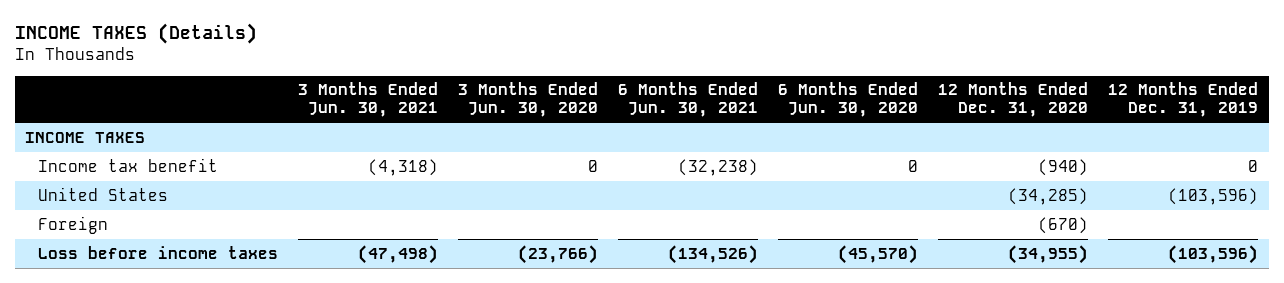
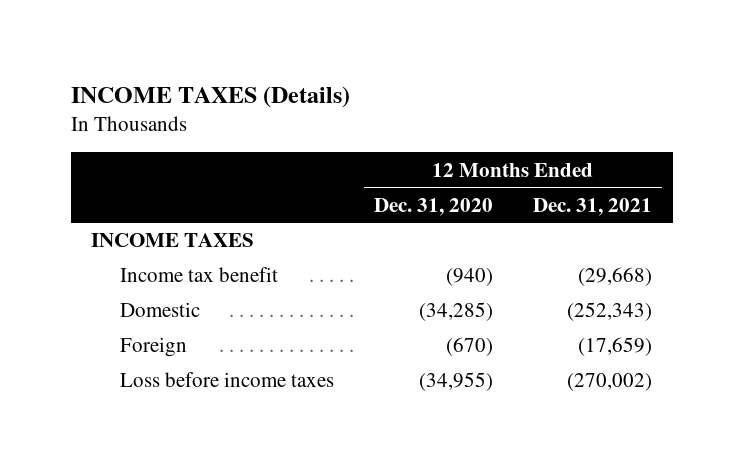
- | 3 Months Ended Jun. 30, 2021 | 3 Months Ended Jun. 30, 2020 | 6 Months Ended Jun. 30, 2021 | 6 Months Ended Jun. 30, 2020 | 12 Months Ended Dec. 31, 2020 | 12 Months Ended Dec. 31, 2019
+ | 12 Months Ended Dec. 31, 2020 | 12 Months Ended Dec. 31, 2021
- United States | | | | | (34,285) | (103,596)
+ Domestic | (34,285) | (252,343)

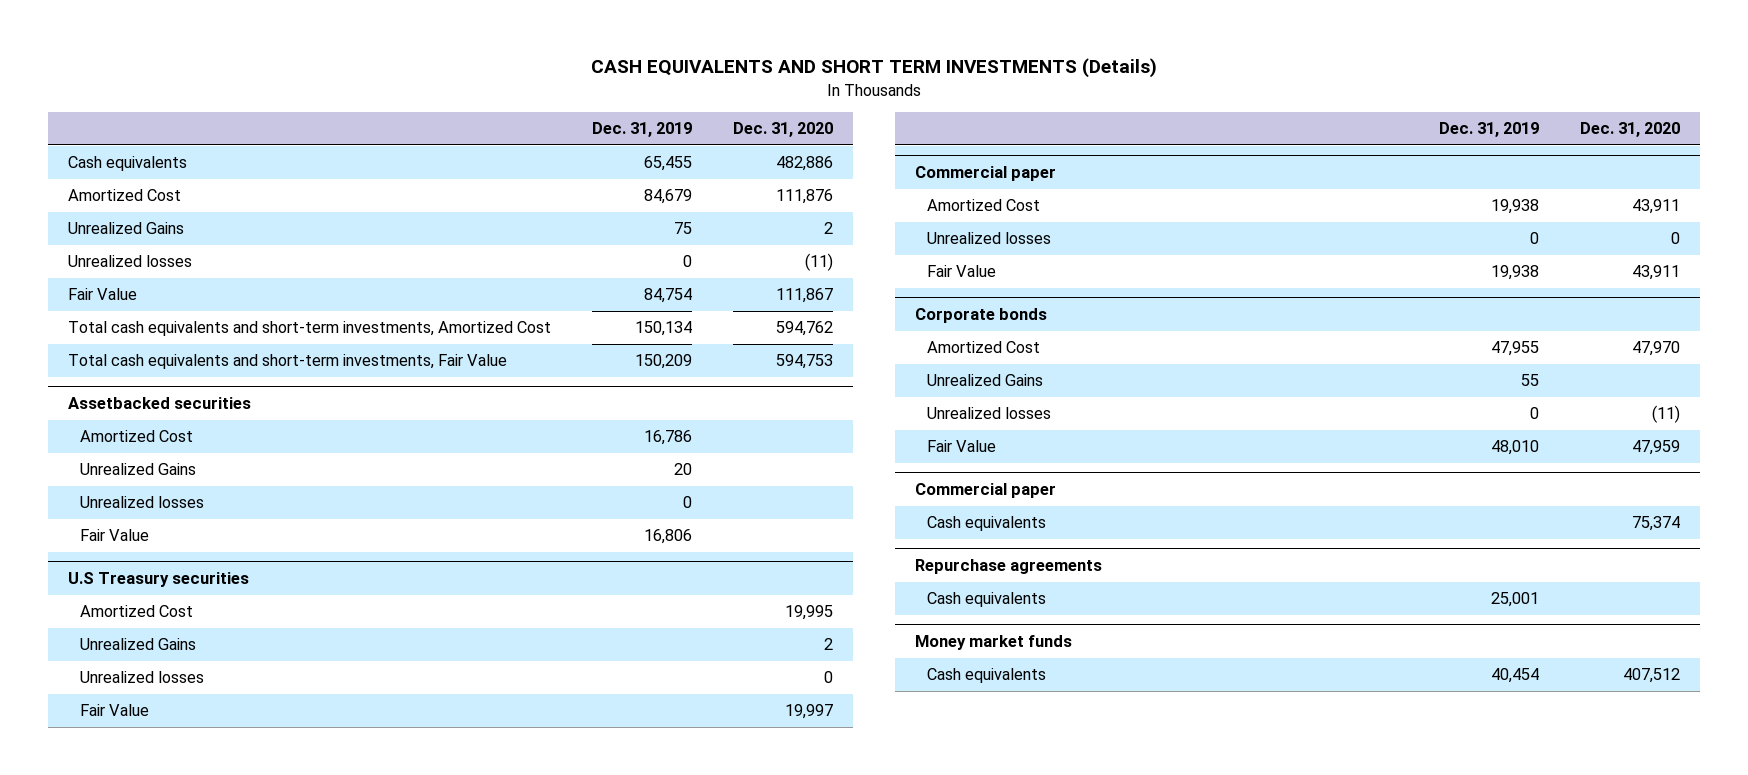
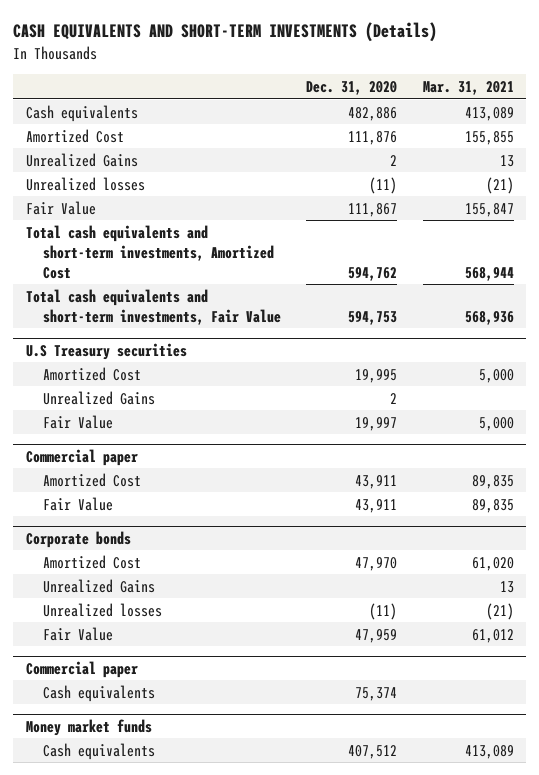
- CASH EQUIVALENTS AND SHORT TERM INVESTMENTS (Details)
+ CASH EQUIVALENTS AND SHORT-TERM INVESTMENTS (Details)
- | Dec. 31, 2019 | Dec. 31, 2020
+ | Dec. 31, 2020 | Mar. 31, 2021
- Assetbacked securities
- Amortized Cost | 16,786 |
- Unrealized Gains | 20 |
- Unrealized losses | 0 |
- Fair Value | 16,806 |
@ U.S Treasury securities
- Unrealized losses | | 0
@ Commercial paper
- Unrealized losses | 0 | 0
- Repurchase agreements
- Cash equivalents | 25,001 |

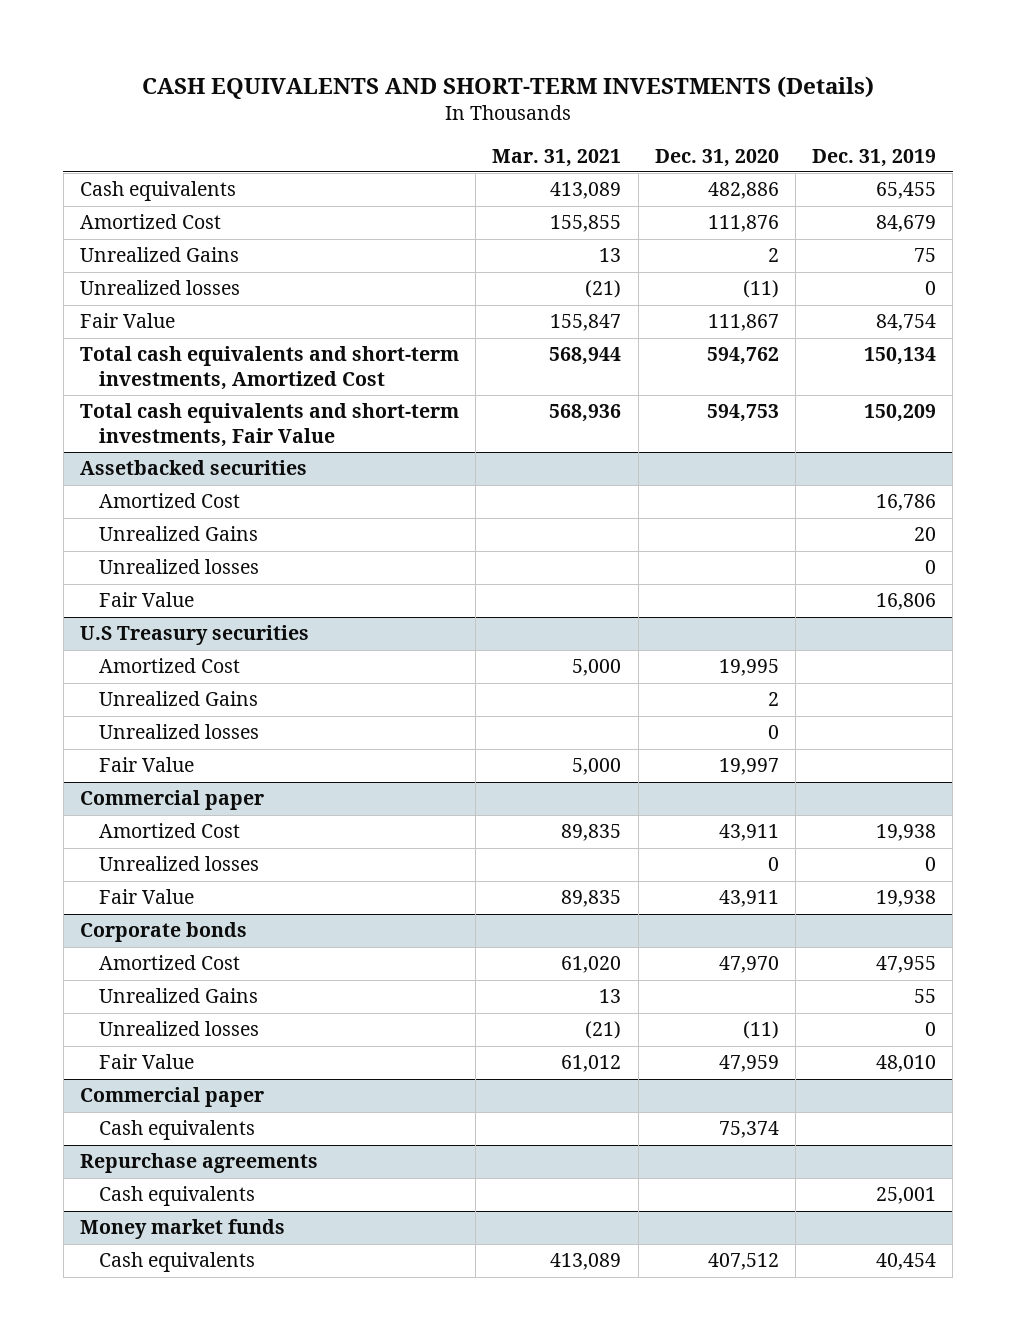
- | Dec. 31, 2020 | Mar. 31, 2021
+ | Mar. 31, 2021 | Dec. 31, 2020 | Dec. 31, 2019
+ Assetbacked securities
+ Amortized Cost | | | 16,786
+ Unrealized Gains | | | 20
+ Unrealized losses | | | 0
+ Fair Value | | | 16,806
@ U.S Treasury securities
+ Unrealized losses | | 0 |
@ Commercial paper
+ Unrealized losses | | 0 | 0
+ Repurchase agreements
+ Cash equivalents | | | 25,001

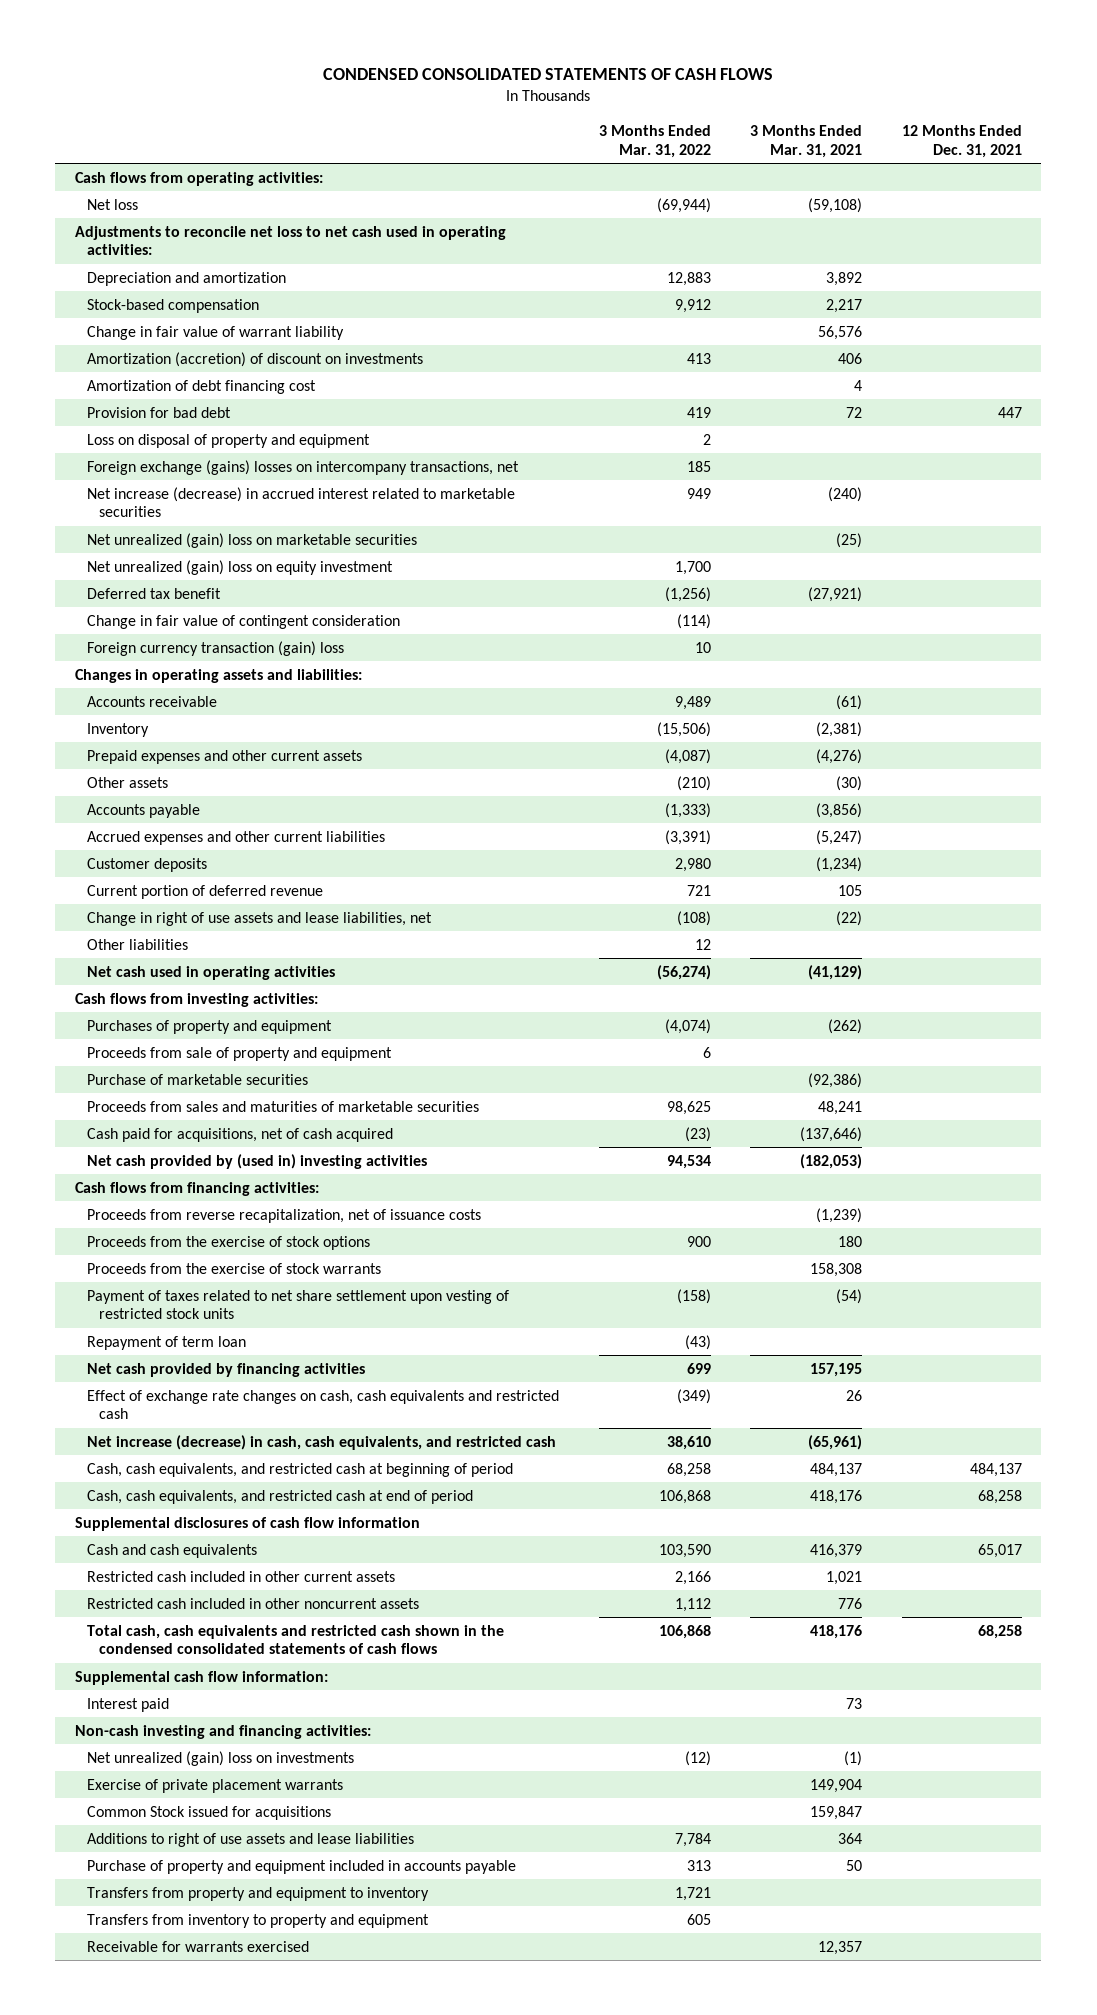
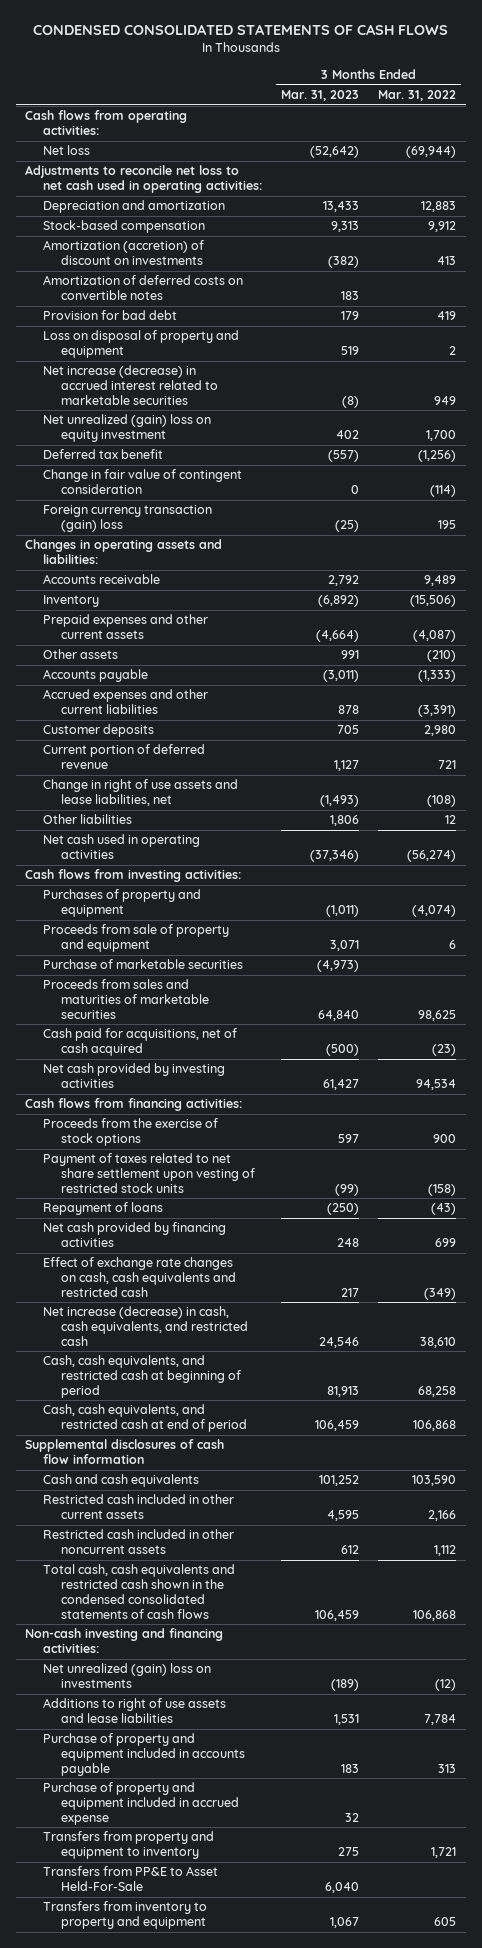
- | 3 Months Ended Mar. 31, 2022 | 3 Months Ended Mar. 31, 2021 | 12 Months Ended Dec. 31, 2021
+ | 3 Months Ended Mar. 31, 2023 | 3 Months Ended Mar. 31, 2022
- Change in fair value of warrant liability | | 56,576 |
- Amortization of debt financing cost | | 4 |
+ Amortization of deferred costs on convertible notes | 183 |
- Foreign exchange (gains) losses on intercompany transactions, net | 185 | |
- Net unrealized (gain) loss on marketable securities | | (25) |
- Foreign currency transaction (gain) loss | 10 | |
+ Foreign currency transaction (gain) loss | (25) | 195
- Net cash provided by (used in) investing activities | 94,534 | (182,053) |
+ Net cash provided by investing activities | 61,427 | 94,534
- Proceeds from reverse recapitalization, net of issuance costs | | (1,239) |
- Proceeds from the exercise of stock warrants | | 158,308 |
- Repayment of term loan | (43) | |
+ Repayment of loans | (250) | (43)
- Supplemental cash flow information:
- Interest paid | | 73 |
- Exercise of private placement warrants | | 149,904 |
- Common Stock issued for acquisitions | | 159,847 |
+ Purchase of property and equipment included in accrued expense | 32 |
+ Transfers from PP&E to Asset Held-For-Sale | 6,040 |
- Receivable for warrants exercised | | 12,357 |

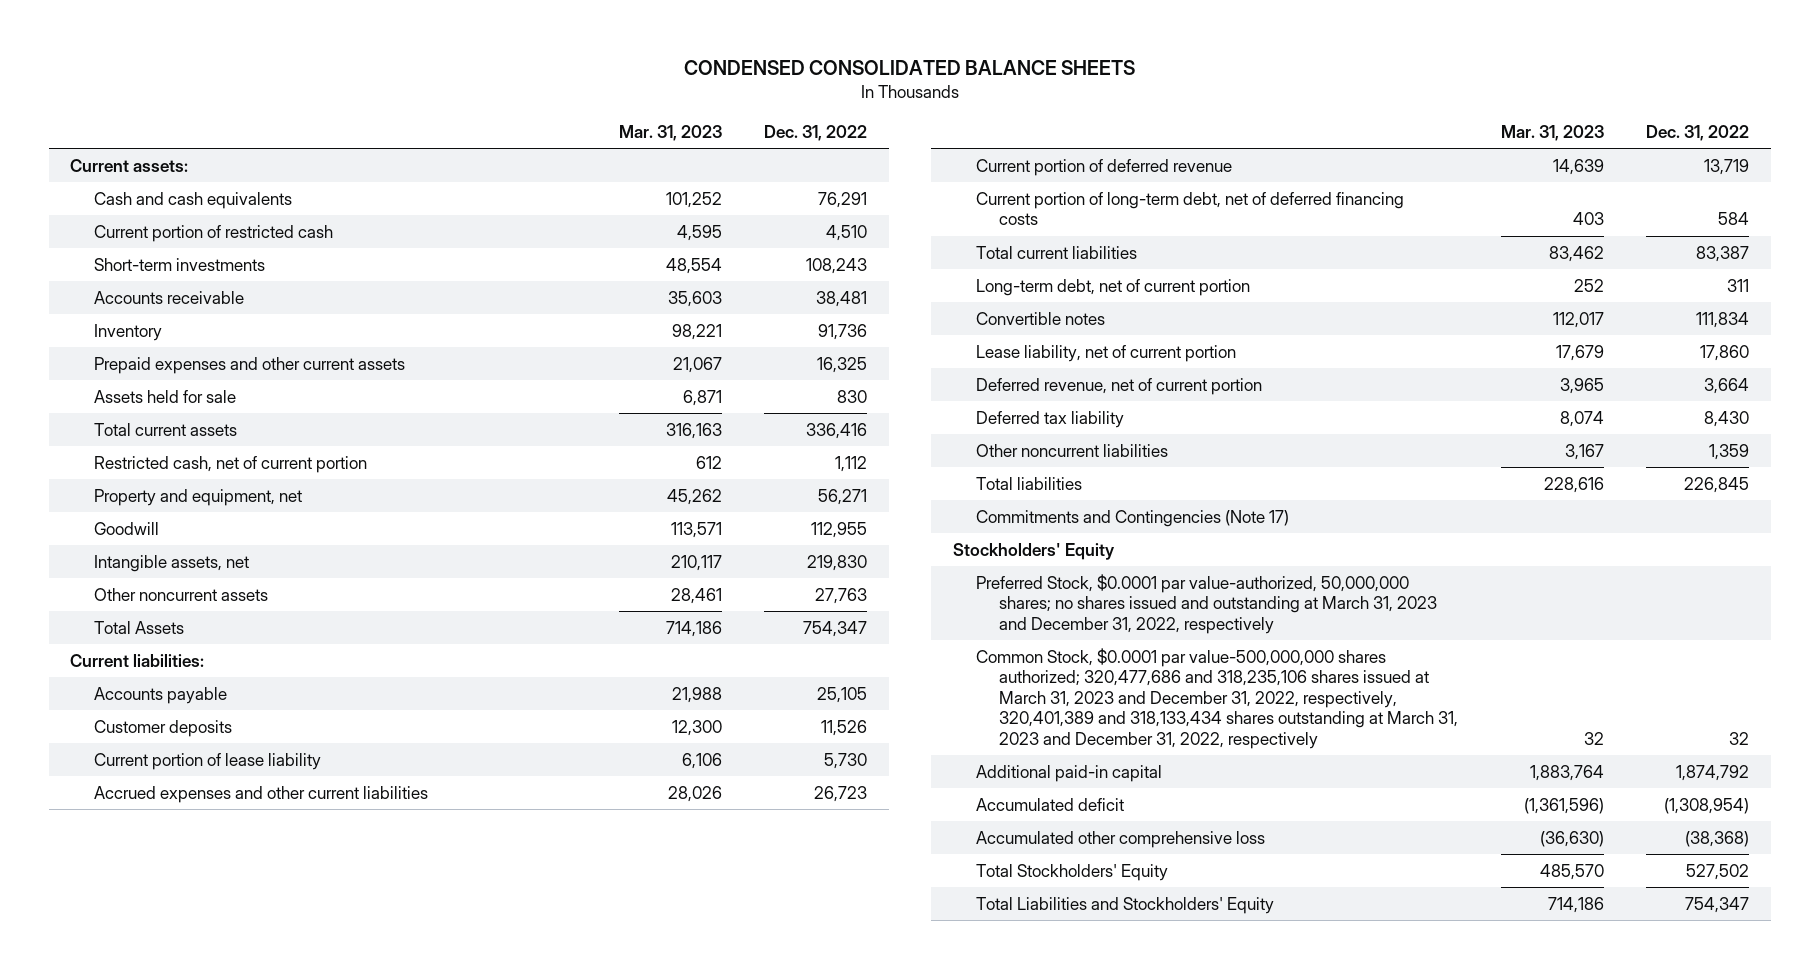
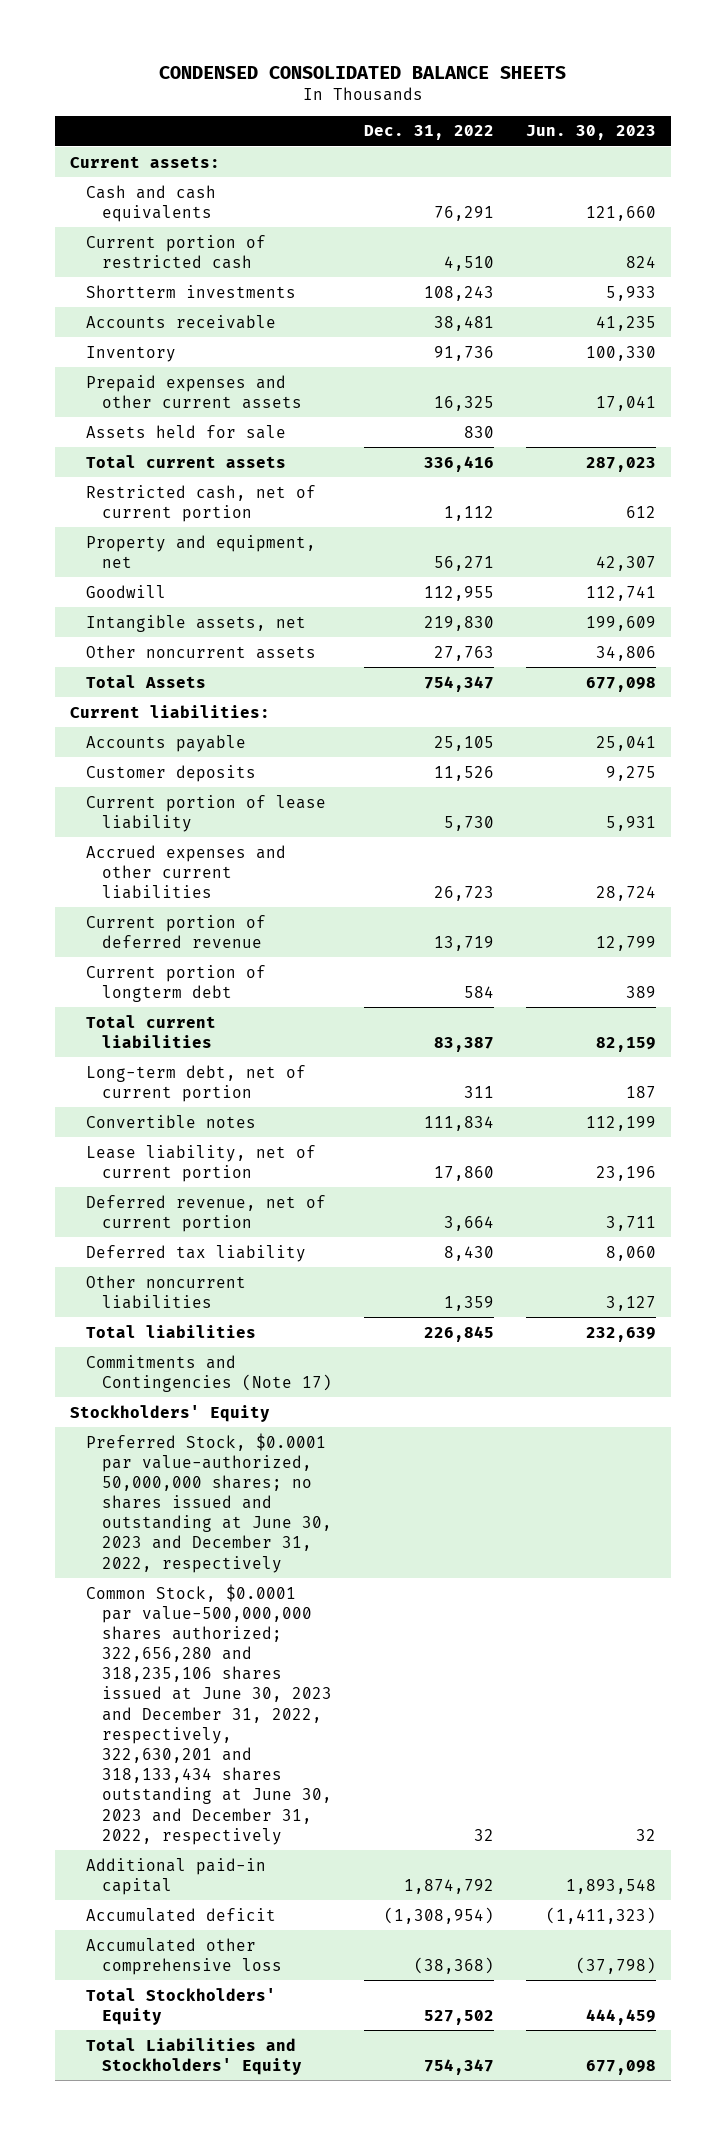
- | Mar. 31, 2023 | Dec. 31, 2022
+ | Dec. 31, 2022 | Jun. 30, 2023
- Short-term investments | 48,554 | 108,243
+ Shortterm investments | 108,243 | 5,933
- Current portion of long-term debt, net of deferred financing costs | 403 | 584
+ Current portion of longterm debt | 584 | 389
- Preferred Stock, $0.0001 par value-authorized, 50,000,000 shares; no shares issued and outstanding at March 31, 2023 and December 31, 2022, respectively
- Common Stock, $0.0001 par value-500,000,000 shares authorized; 320,477,686 and 318,235,106 shares issued at March 31, 2023 and December 31, 2022, respectively, 320,401,389 and 318,133,434 shares outstanding at March 31, 2023 and December 31, 2022, respectively | 32 | 32
+ Preferred Stock, $0.0001 par value-authorized, 50,000,000 shares; no shares issued and outstanding at June 30, 2023 and December 31, 2022, respectively
+ Common Stock, $0.0001 par value-500,000,000 shares authorized; 322,656,280 and 318,235,106 shares issued at June 30, 2023 and December 31, 2022, respectively, 322,630,201 and 318,133,434 shares outstanding at June 30, 2023 and December 31, 2022, respectively | 32 | 32

